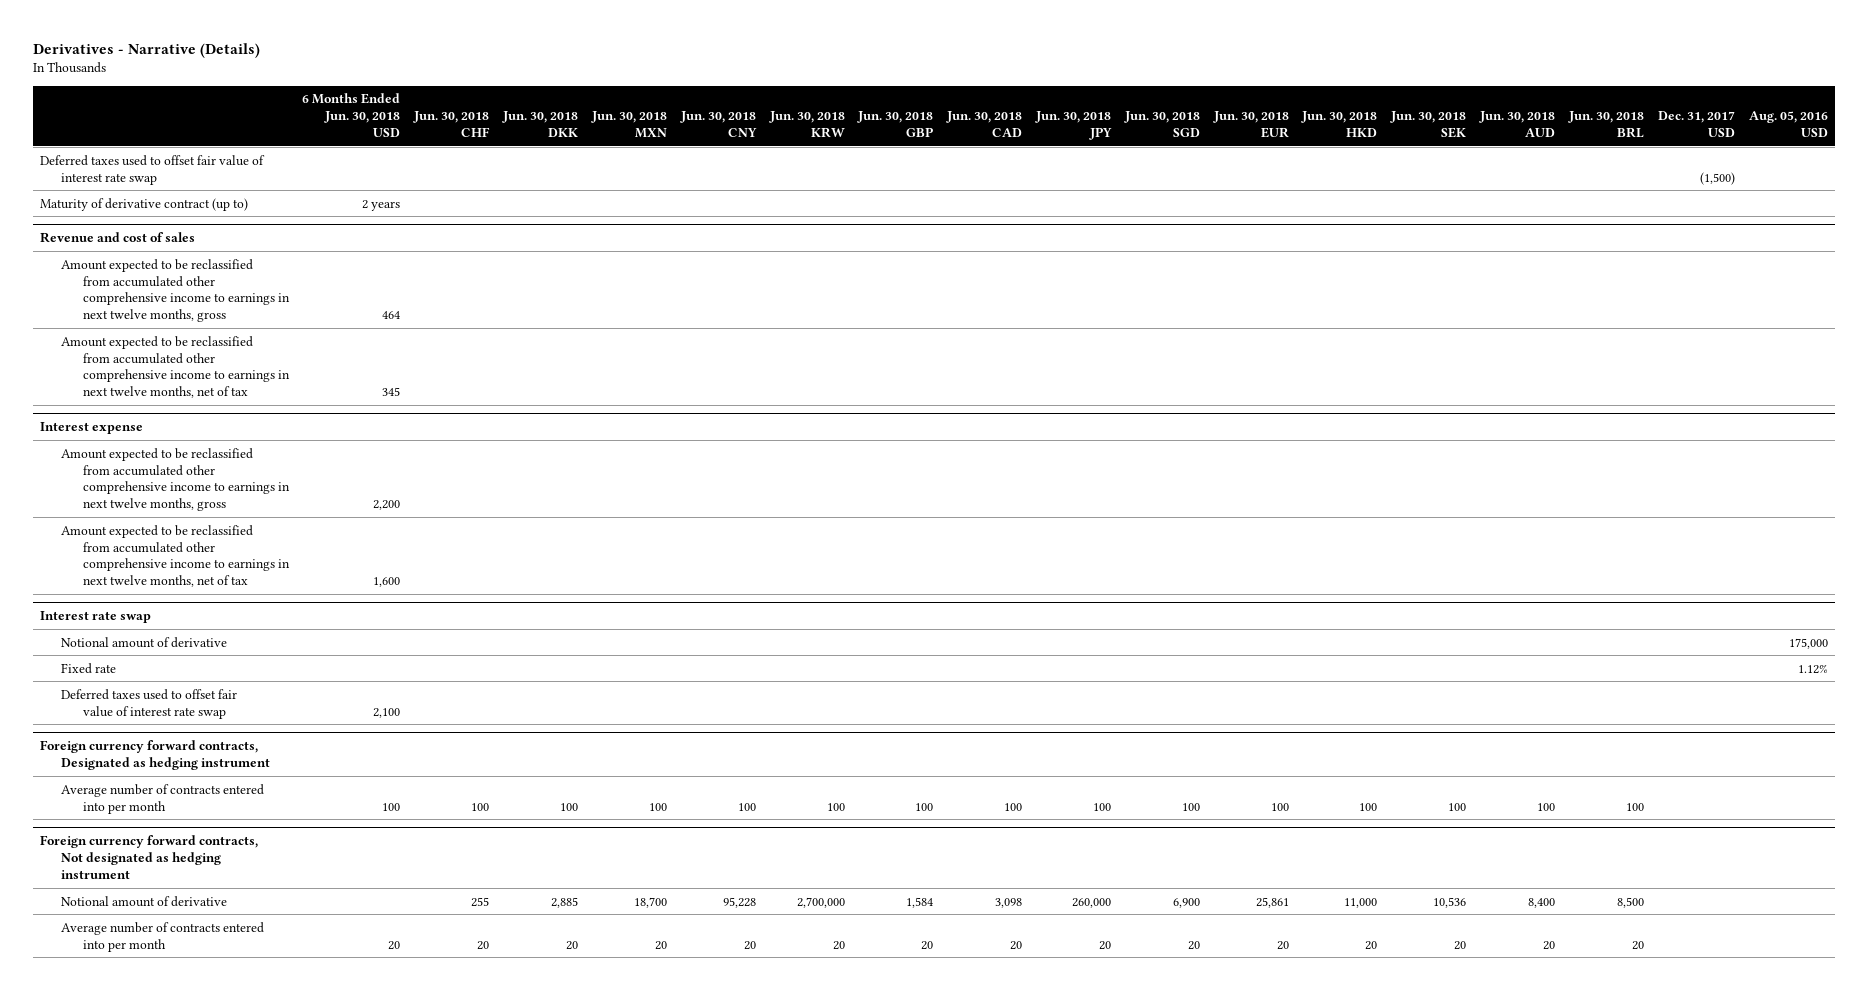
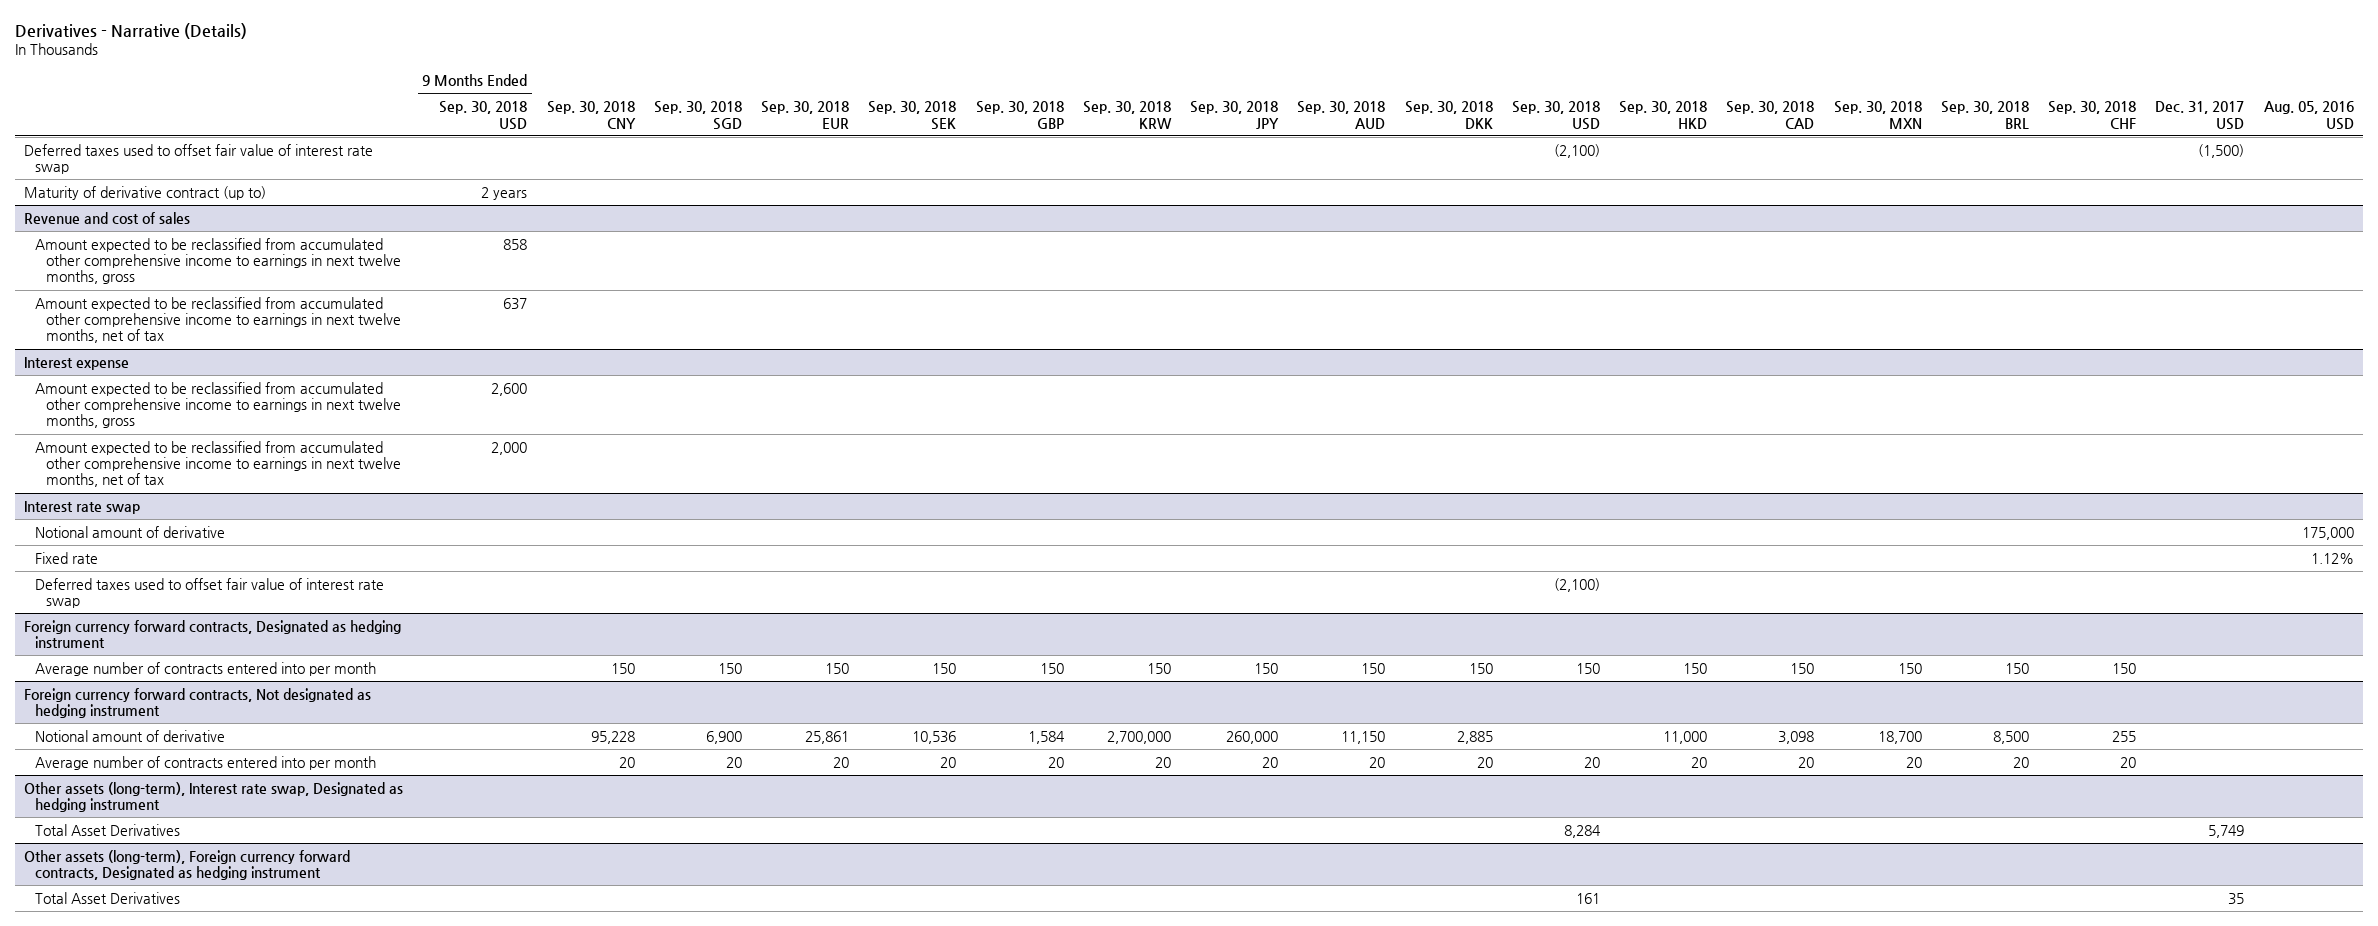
- | 6 Months Ended Jun. 30, 2018 USD | Jun. 30, 2018 CHF | Jun. 30, 2018 DKK | Jun. 30, 2018 MXN | Jun. 30, 2018 CNY | Jun. 30, 2018 KRW | Jun. 30, 2018 GBP | Jun. 30, 2018 CAD | Jun. 30, 2018 JPY | Jun. 30, 2018 SGD | Jun. 30, 2018 EUR | Jun. 30, 2018 HKD | Jun. 30, 2018 SEK | Jun. 30, 2018 AUD | Jun. 30, 2018 BRL | Dec. 31, 2017 USD | Aug. 05, 2016 USD
+ | 9 Months Ended Sep. 30, 2018 USD | Sep. 30, 2018 CNY | Sep. 30, 2018 SGD | Sep. 30, 2018 EUR | Sep. 30, 2018 SEK | Sep. 30, 2018 GBP | Sep. 30, 2018 KRW | Sep. 30, 2018 JPY | Sep. 30, 2018 AUD | Sep. 30, 2018 DKK | Sep. 30, 2018 USD | Sep. 30, 2018 HKD | Sep. 30, 2018 CAD | Sep. 30, 2018 MXN | Sep. 30, 2018 BRL | Sep. 30, 2018 CHF | Dec. 31, 2017 USD | Aug. 05, 2016 USD
+ Other assets (long-term), Interest rate swap, Designated as hedging instrument
+ Total Asset Derivatives | | | | | | | | | | | 8,284 | | | | | | 5,749 |
+ Other assets (long-term), Foreign currency forward contracts, Designated as hedging instrument
+ Total Asset Derivatives | | | | | | | | | | | 161 | | | | | | 35 |

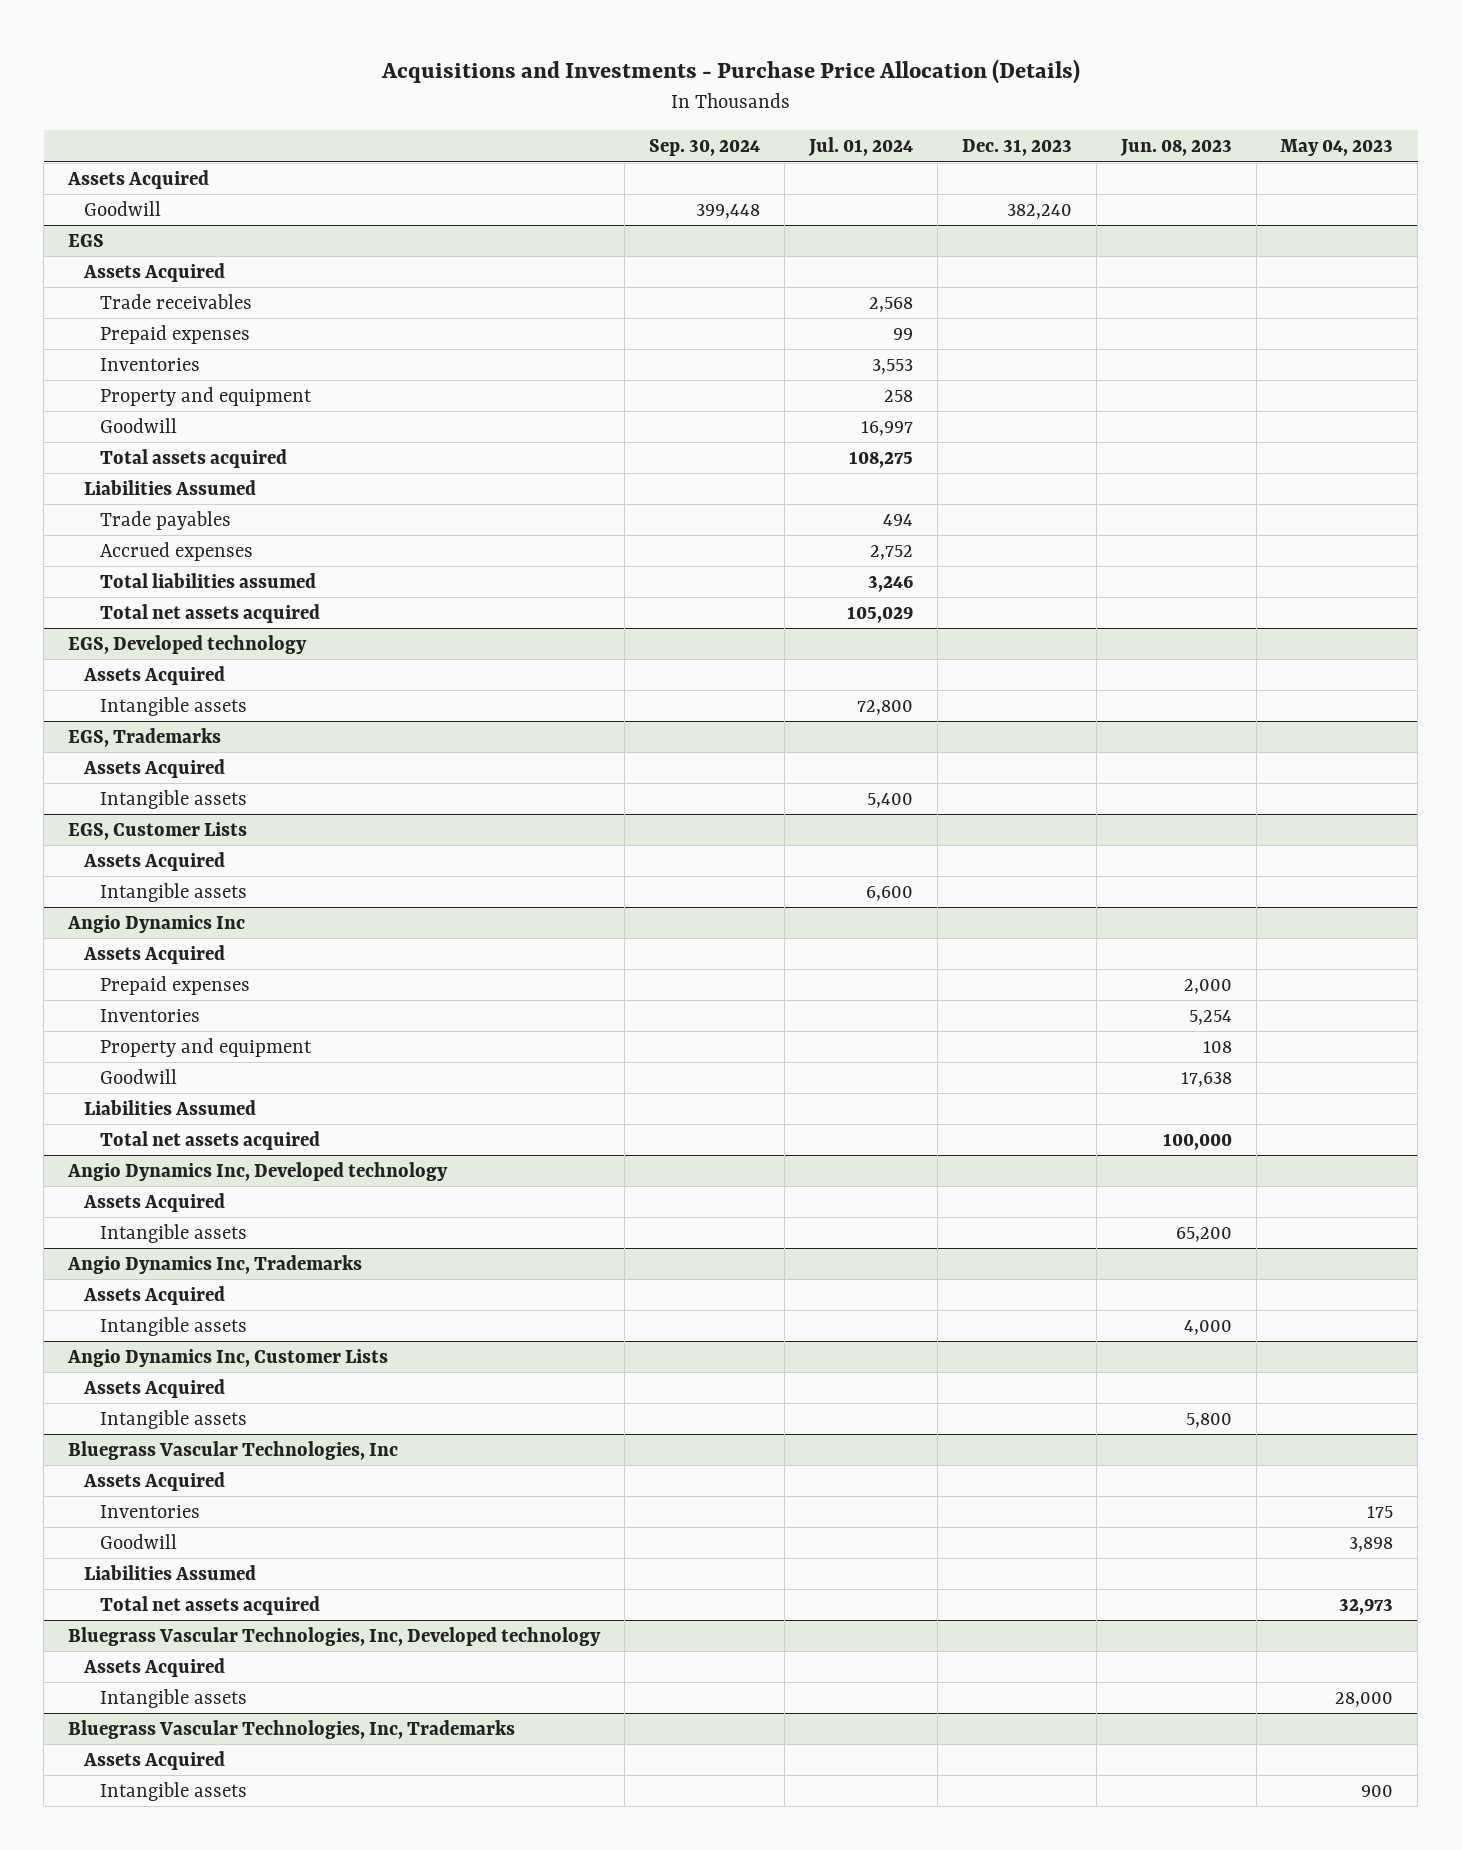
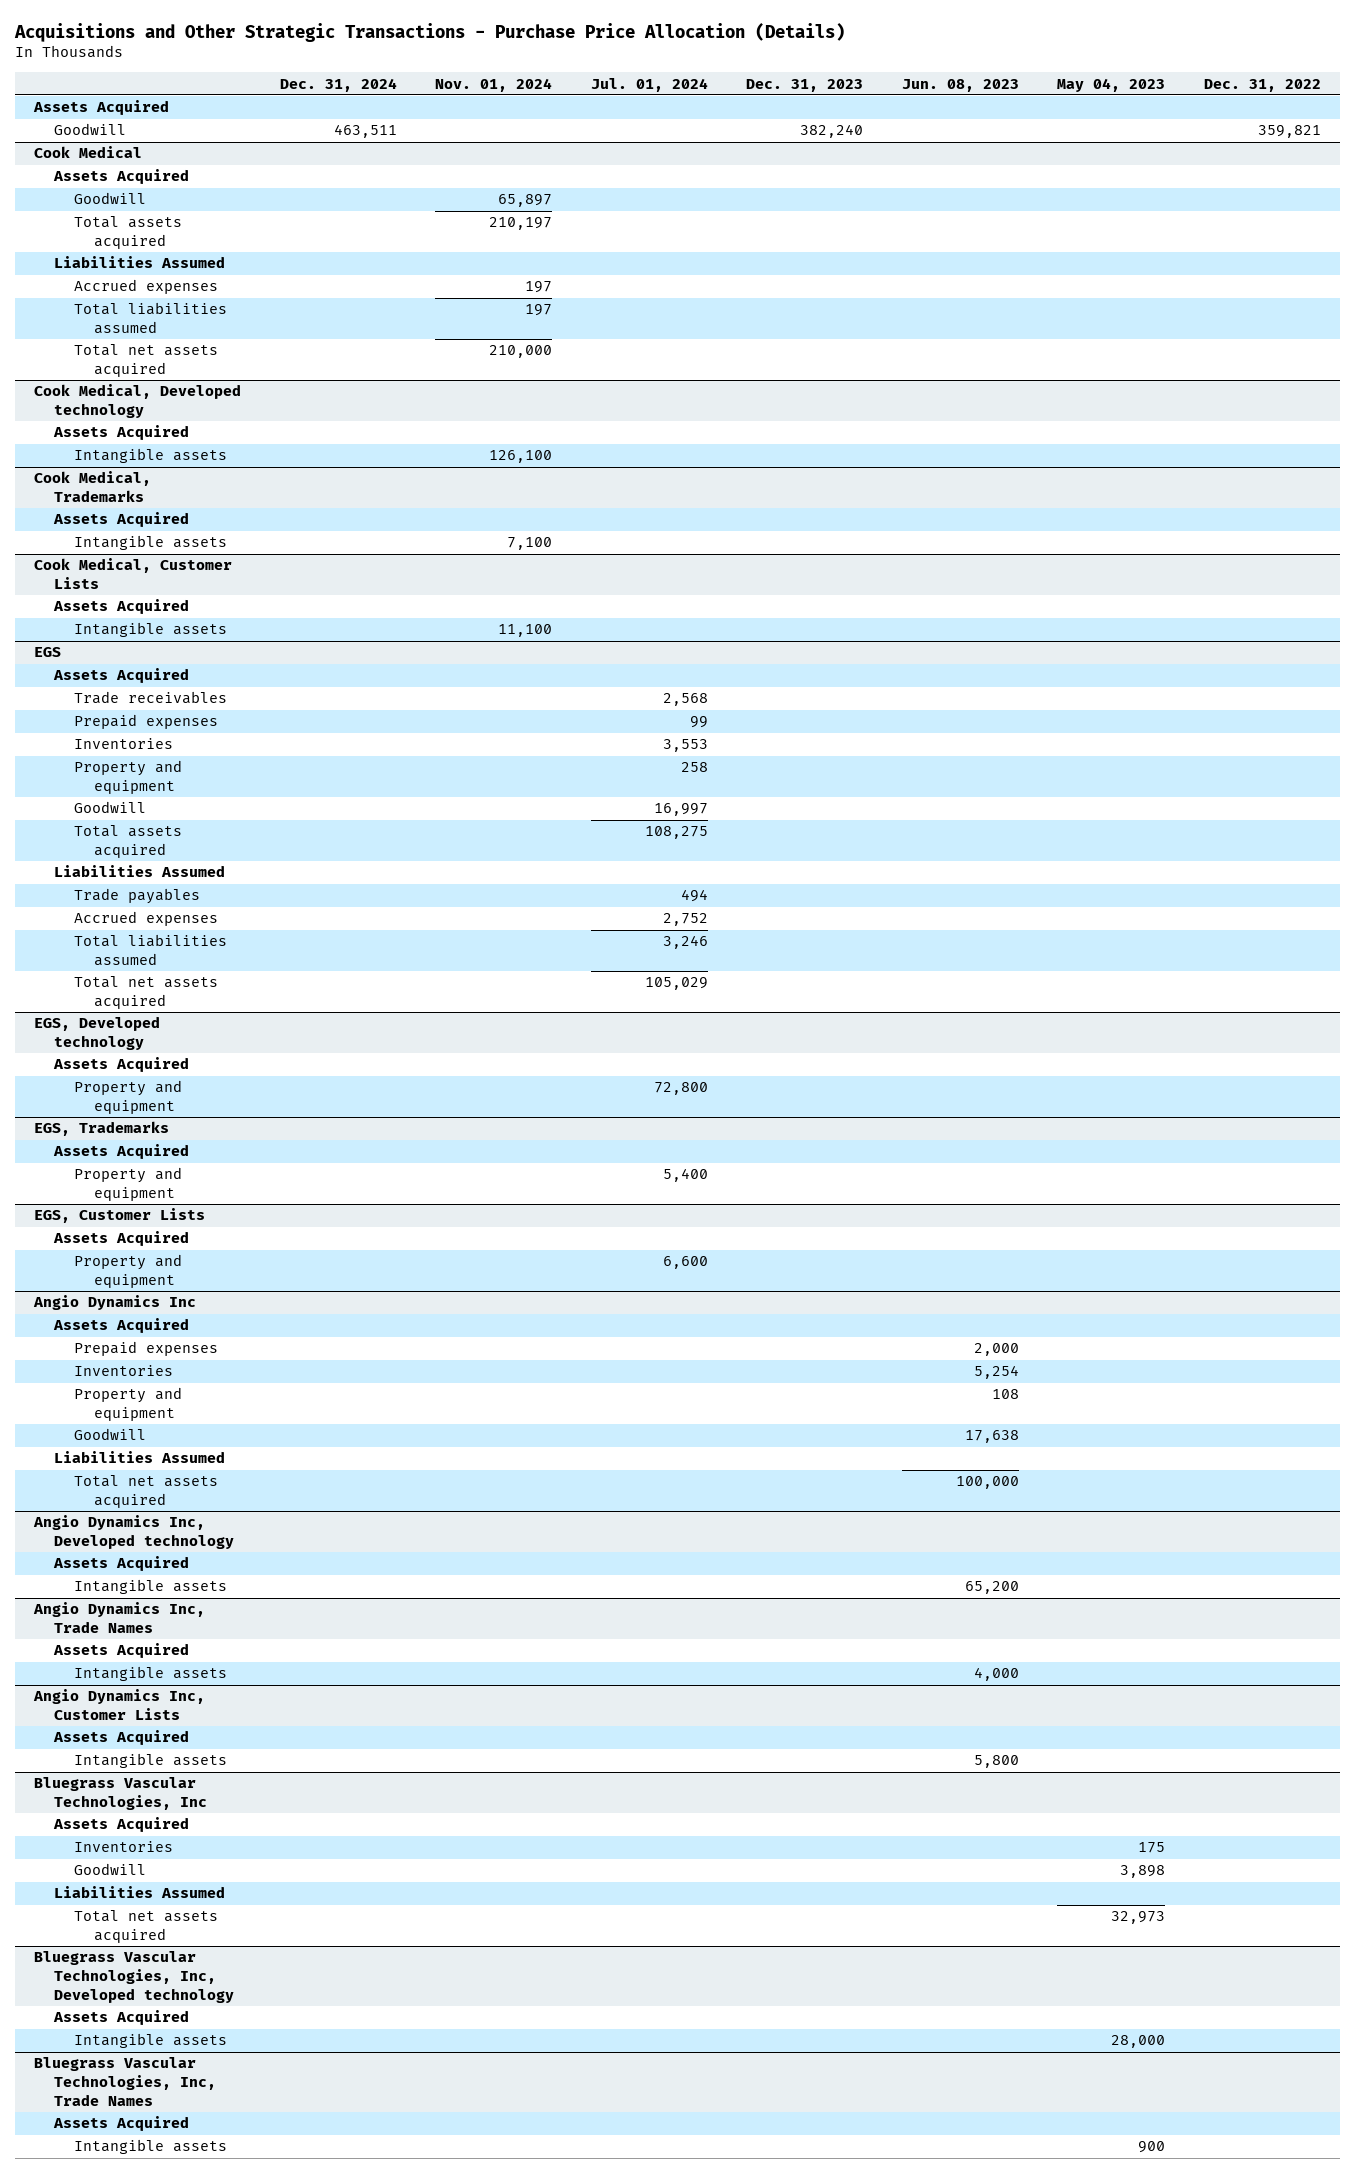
- Acquisitions and Investments - Purchase Price Allocation (Details)
+ Acquisitions and Other Strategic Transactions - Purchase Price Allocation (Details)
- | Sep. 30, 2024 | Jul. 01, 2024 | Dec. 31, 2023 | Jun. 08, 2023 | May 04, 2023
+ | Dec. 31, 2024 | Nov. 01, 2024 | Jul. 01, 2024 | Dec. 31, 2023 | Jun. 08, 2023 | May 04, 2023 | Dec. 31, 2022
+ Cook Medical
+ Assets Acquired
+ Goodwill | | 65,897 | | | | |
+ Total assets acquired | | 210,197 | | | | |
+ Liabilities Assumed
+ Accrued expenses | | 197 | | | | |
+ Total liabilities assumed | | 197 | | | | |
+ Total net assets acquired | | 210,000 | | | | |
+ Cook Medical, Developed technology
+ Assets Acquired
+ Intangible assets | | 126,100 | | | | |
+ Cook Medical, Trademarks
+ Assets Acquired
+ Intangible assets | | 7,100 | | | | |
+ Cook Medical, Customer Lists
+ Assets Acquired
+ Intangible assets | | 11,100 | | | | |
@ EGS, Developed technology
- Intangible assets | | 72,800 | | |
+ Property and equipment | | | 72,800 | | | |
@ EGS, Trademarks
- Intangible assets | | 5,400 | | |
+ Property and equipment | | | 5,400 | | | |
@ EGS, Customer Lists
- Intangible assets | | 6,600 | | |
+ Property and equipment | | | 6,600 | | | |
- Angio Dynamics Inc, Trademarks
+ Angio Dynamics Inc, Trade Names
- Bluegrass Vascular Technologies, Inc, Trademarks
+ Bluegrass Vascular Technologies, Inc, Trade Names

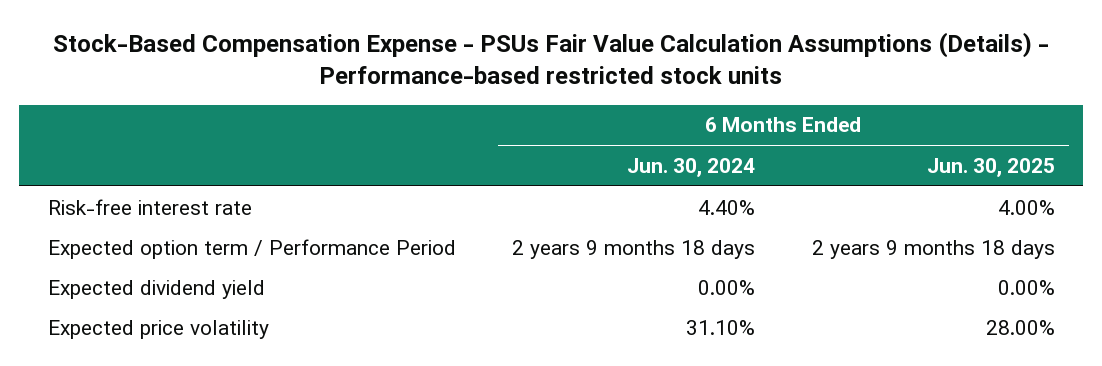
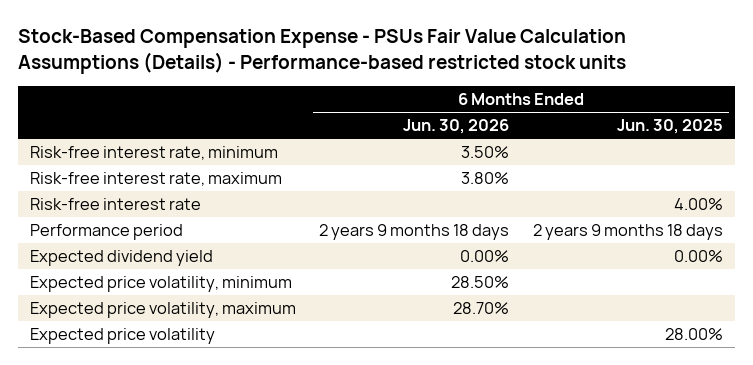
- | 6 Months Ended Jun. 30, 2024 | 6 Months Ended Jun. 30, 2025
+ | 6 Months Ended Jun. 30, 2026 | 6 Months Ended Jun. 30, 2025
+ Risk-free interest rate, minimum | 3.50% |
+ Risk-free interest rate, maximum | 3.80% |
- Expected option term / Performance Period | 2 years 9 months 18 days | 2 years 9 months 18 days
+ Performance period | 2 years 9 months 18 days | 2 years 9 months 18 days
+ Expected price volatility, minimum | 28.50% |
+ Expected price volatility, maximum | 28.70% |

